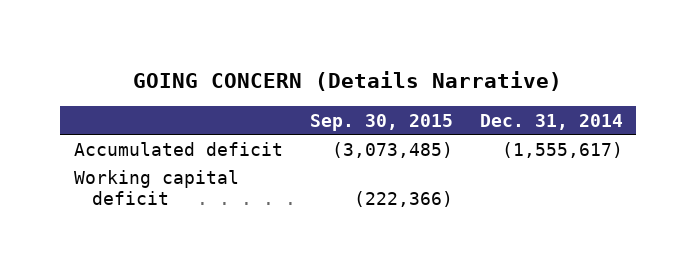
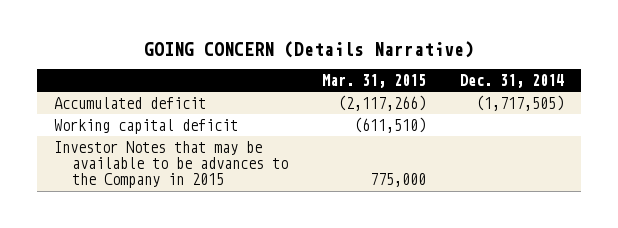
- | Sep. 30, 2015 | Dec. 31, 2014
+ | Mar. 31, 2015 | Dec. 31, 2014
- Accumulated deficit | (3,073,485) | (1,555,617)
+ Accumulated deficit | (2,117,266) | (1,717,505)
+ Investor Notes that may be available to be advances to the Company in 2015 | 775,000 |

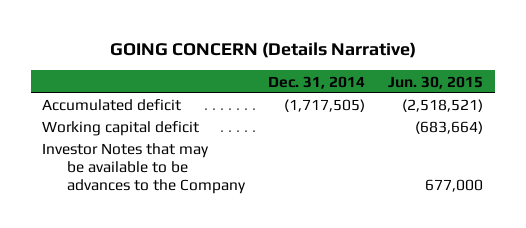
- | Mar. 31, 2015 | Dec. 31, 2014
+ | Dec. 31, 2014 | Jun. 30, 2015
- Investor Notes that may be available to be advances to the Company in 2015 | 775,000 |
+ Investor Notes that may be available to be advances to the Company | | 677,000

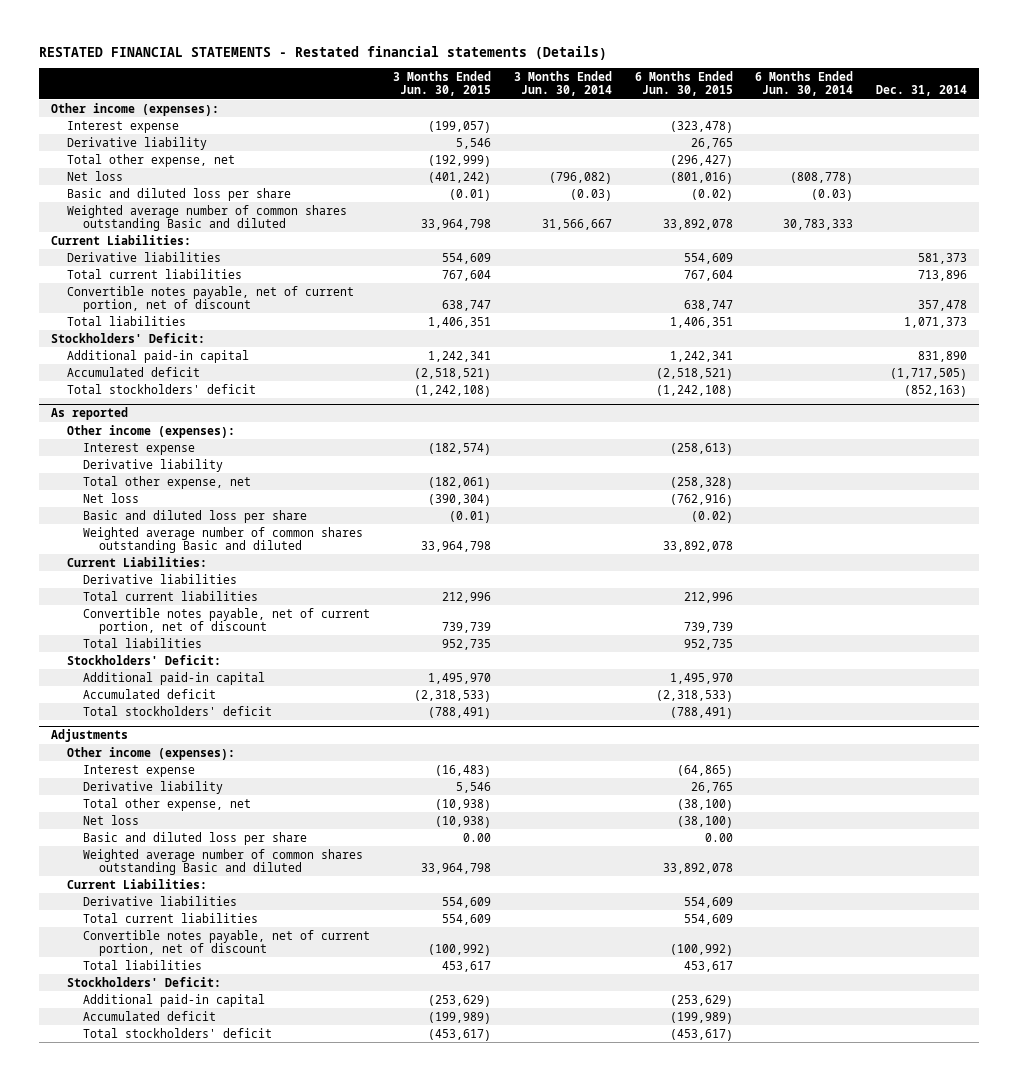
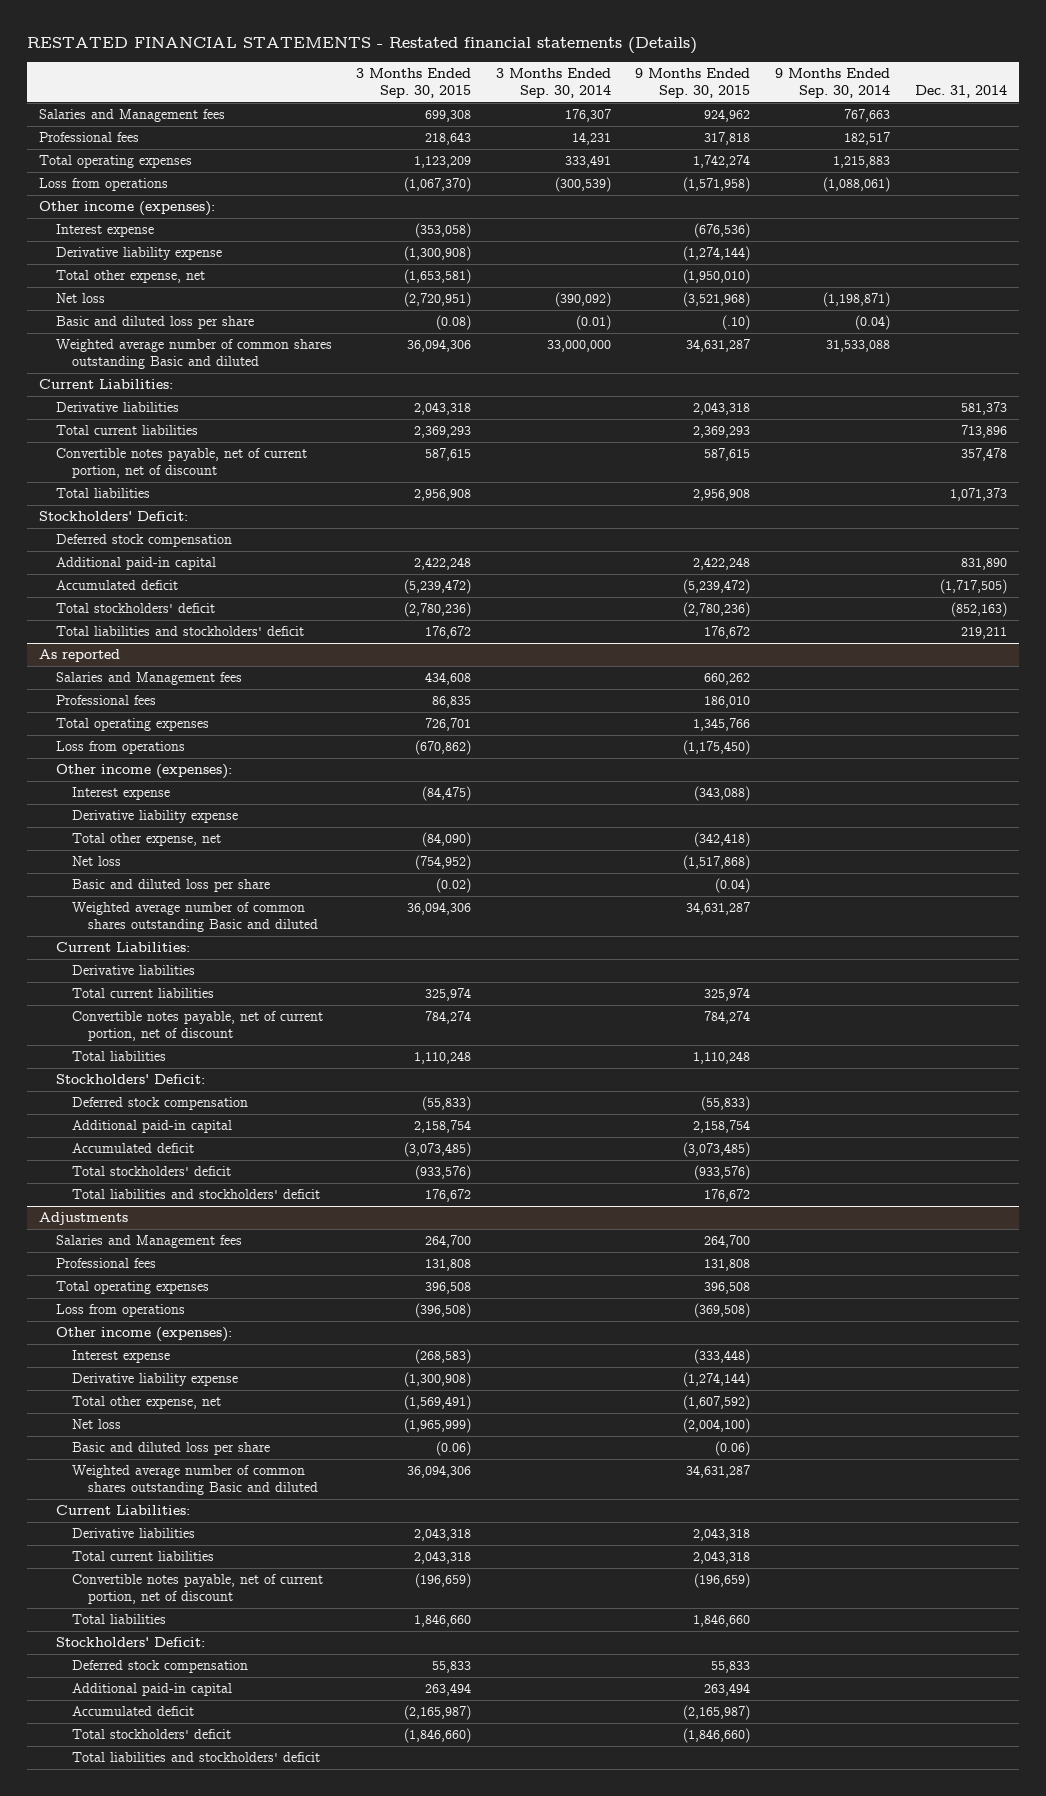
- | 3 Months Ended Jun. 30, 2015 | 3 Months Ended Jun. 30, 2014 | 6 Months Ended Jun. 30, 2015 | 6 Months Ended Jun. 30, 2014 | Dec. 31, 2014
+ | 3 Months Ended Sep. 30, 2015 | 3 Months Ended Sep. 30, 2014 | 9 Months Ended Sep. 30, 2015 | 9 Months Ended Sep. 30, 2014 | Dec. 31, 2014
+ Salaries and Management fees | 699,308 | 176,307 | 924,962 | 767,663 |
+ Professional fees | 218,643 | 14,231 | 317,818 | 182,517 |
+ Total operating expenses | 1,123,209 | 333,491 | 1,742,274 | 1,215,883 |
+ Loss from operations | (1,067,370) | (300,539) | (1,571,958) | (1,088,061) |
- Derivative liability | 5,546 | | 26,765 | |
+ Derivative liability expense | (1,300,908) | | (1,274,144) | |
+ Deferred stock compensation
+ Total liabilities and stockholders' deficit | 176,672 | | 176,672 | | 219,211
@ As reported
+ Salaries and Management fees | 434,608 | | 660,262 | |
+ Professional fees | 86,835 | | 186,010 | |
+ Total operating expenses | 726,701 | | 1,345,766 | |
+ Loss from operations | (670,862) | | (1,175,450) | |
- Derivative liability
+ Derivative liability expense
+ Deferred stock compensation | (55,833) | | (55,833) | |
+ Total liabilities and stockholders' deficit | 176,672 | | 176,672 | |
@ Adjustments
+ Salaries and Management fees | 264,700 | | 264,700 | |
+ Professional fees | 131,808 | | 131,808 | |
+ Total operating expenses | 396,508 | | 396,508 | |
+ Loss from operations | (396,508) | | (369,508) | |
- Derivative liability | 5,546 | | 26,765 | |
+ Derivative liability expense | (1,300,908) | | (1,274,144) | |
+ Deferred stock compensation | 55,833 | | 55,833 | |
+ Total liabilities and stockholders' deficit

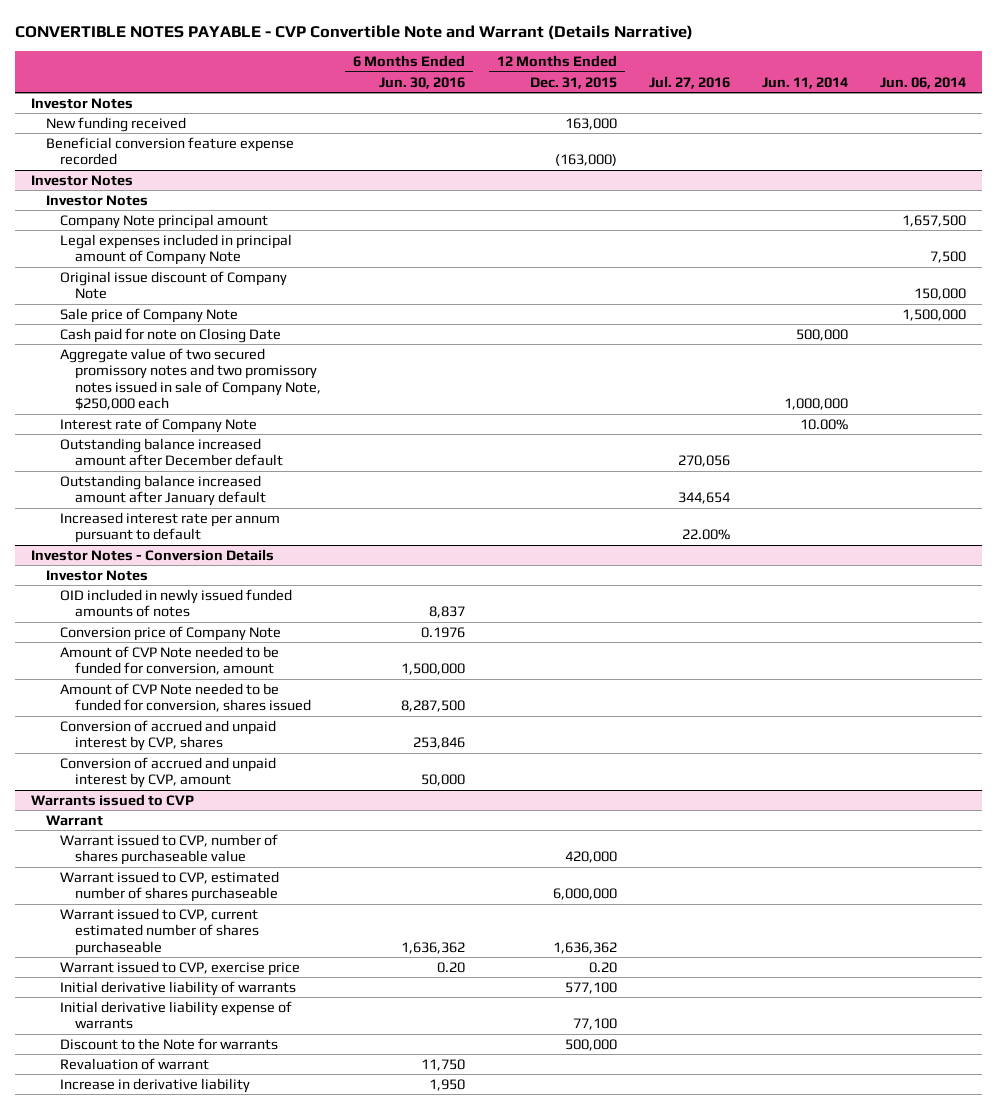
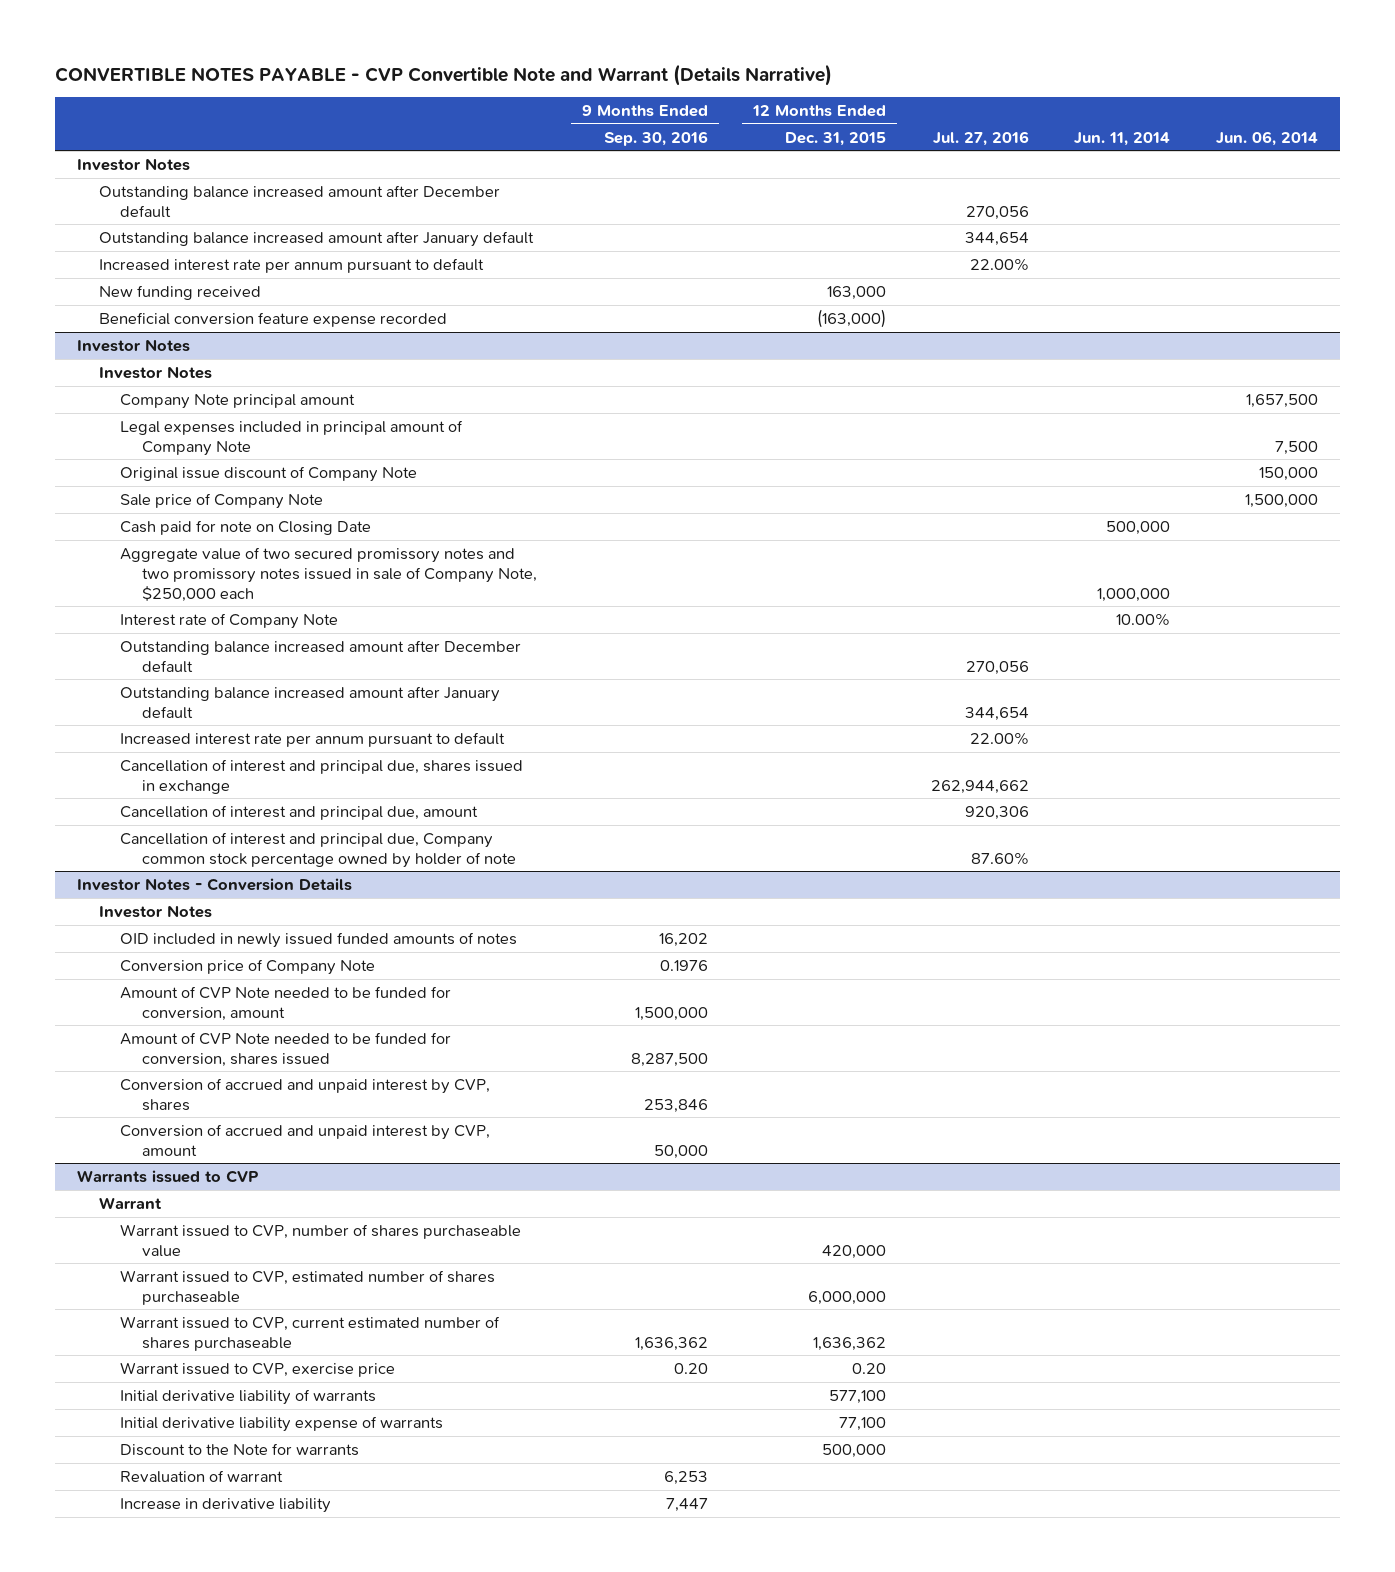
- | 6 Months Ended Jun. 30, 2016 | 12 Months Ended Dec. 31, 2015 | Jul. 27, 2016 | Jun. 11, 2014 | Jun. 06, 2014
+ | 9 Months Ended Sep. 30, 2016 | 12 Months Ended Dec. 31, 2015 | Jul. 27, 2016 | Jun. 11, 2014 | Jun. 06, 2014
+ Outstanding balance increased amount after December default | | | 270,056 | |
+ Outstanding balance increased amount after January default | | | 344,654 | |
+ Increased interest rate per annum pursuant to default | | | 22.00% | |
@ Investor Notes
+ Cancellation of interest and principal due, shares issued in exchange | | | 262,944,662 | |
+ Cancellation of interest and principal due, amount | | | 920,306 | |
+ Cancellation of interest and principal due, Company common stock percentage owned by holder of note | | | 87.60% | |

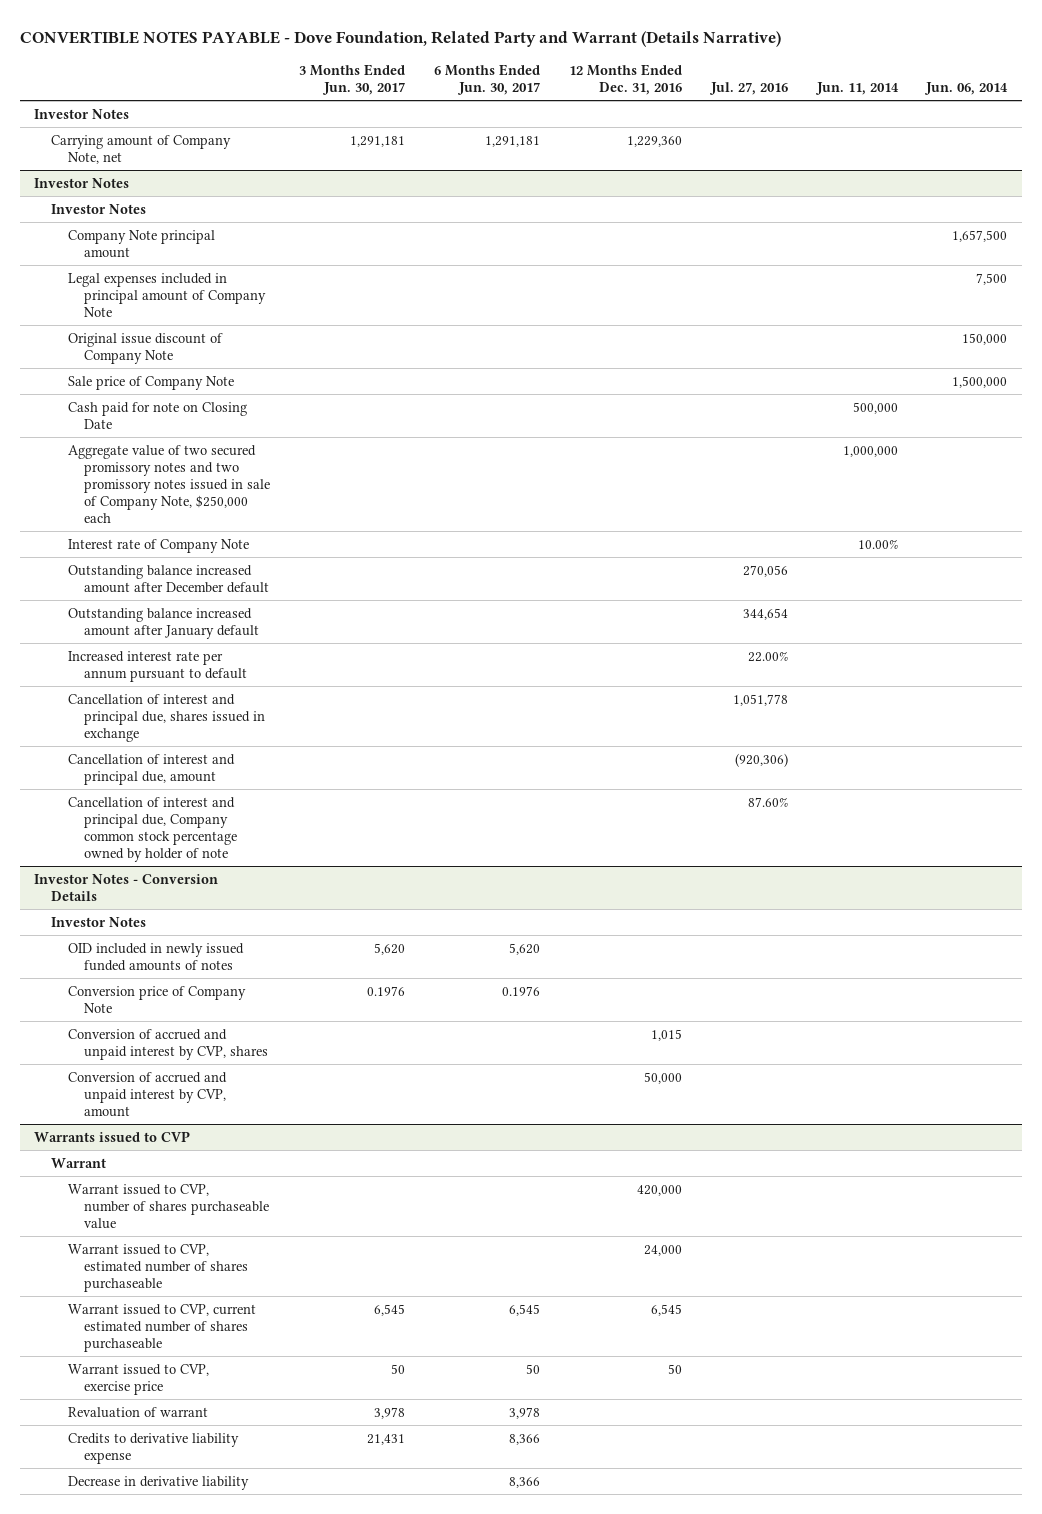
- CONVERTIBLE NOTES PAYABLE - CVP Convertible Note and Warrant (Details Narrative)
+ CONVERTIBLE NOTES PAYABLE - Dove Foundation, Related Party and Warrant (Details Narrative)
- | 9 Months Ended Sep. 30, 2016 | 12 Months Ended Dec. 31, 2015 | Jul. 27, 2016 | Jun. 11, 2014 | Jun. 06, 2014
+ | 3 Months Ended Jun. 30, 2017 | 6 Months Ended Jun. 30, 2017 | 12 Months Ended Dec. 31, 2016 | Jul. 27, 2016 | Jun. 11, 2014 | Jun. 06, 2014
- Outstanding balance increased amount after December default | | | 270,056 | |
- Outstanding balance increased amount after January default | | | 344,654 | |
- Increased interest rate per annum pursuant to default | | | 22.00% | |
- New funding received | | 163,000 | | |
- Beneficial conversion feature expense recorded | | (163,000) | | |
+ Carrying amount of Company Note, net | 1,291,181 | 1,291,181 | 1,229,360 | | |
@ Investor Notes
- Cancellation of interest and principal due, shares issued in exchange | | | 262,944,662 | |
- Cancellation of interest and principal due, amount | | | 920,306 | |
+ Cancellation of interest and principal due, shares issued in exchange | | | | 1,051,778 | |
+ Cancellation of interest and principal due, amount | | | | (920,306) | |
@ Investor Notes - Conversion Details
- Amount of CVP Note needed to be funded for conversion, amount | 1,500,000 | | | |
- Amount of CVP Note needed to be funded for conversion, shares issued | 8,287,500 | | | |
@ Warrants issued to CVP
- Initial derivative liability of warrants | | 577,100 | | |
- Initial derivative liability expense of warrants | | 77,100 | | |
- Discount to the Note for warrants | | 500,000 | | |
- Increase in derivative liability | 7,447 | | | |
+ Credits to derivative liability expense | 21,431 | 8,366 | | | |
+ Decrease in derivative liability | | 8,366 | | | |

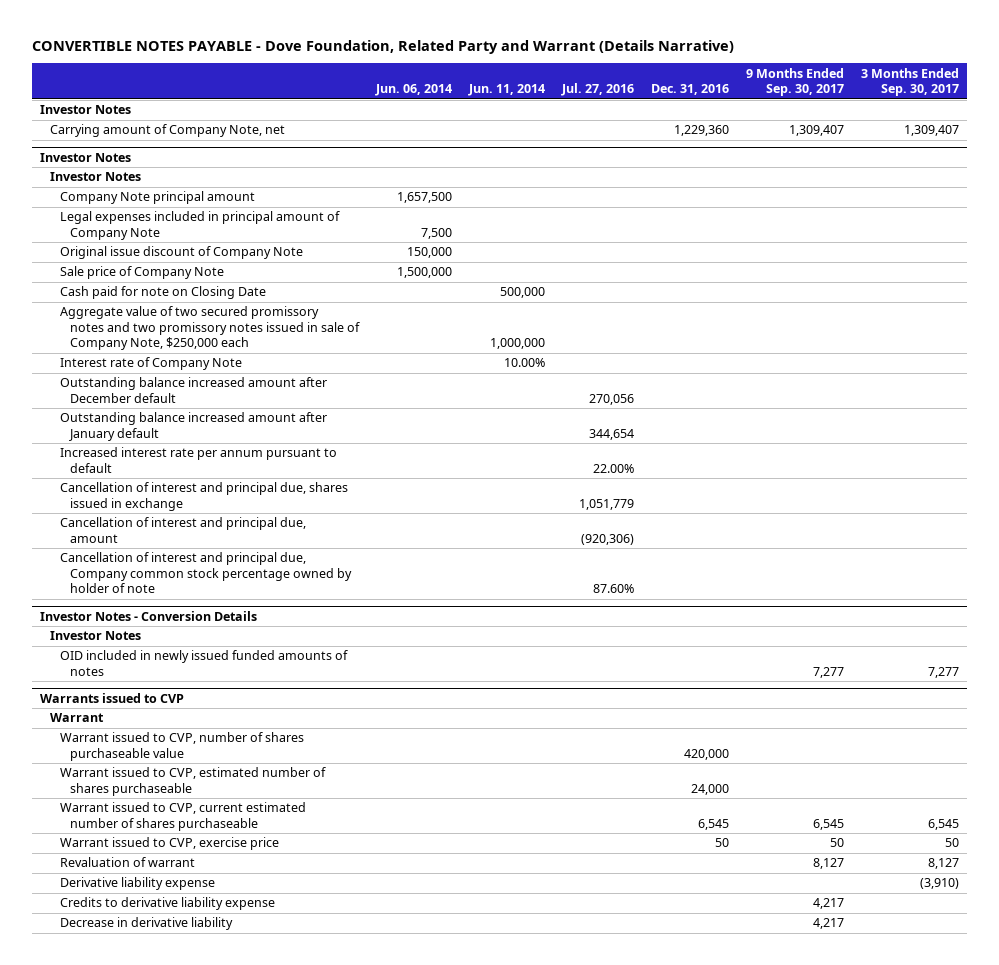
- | 3 Months Ended Jun. 30, 2017 | 6 Months Ended Jun. 30, 2017 | 12 Months Ended Dec. 31, 2016 | Jul. 27, 2016 | Jun. 11, 2014 | Jun. 06, 2014
+ | Jun. 06, 2014 | Jun. 11, 2014 | Jul. 27, 2016 | Dec. 31, 2016 | 9 Months Ended Sep. 30, 2017 | 3 Months Ended Sep. 30, 2017
@ Investor Notes
- Cancellation of interest and principal due, shares issued in exchange | | | | 1,051,778 | |
+ Cancellation of interest and principal due, shares issued in exchange | | | 1,051,779 | | |
@ Investor Notes - Conversion Details
- Conversion price of Company Note | 0.1976 | 0.1976 | | | |
- Conversion of accrued and unpaid interest by CVP, shares | | | 1,015 | | |
- Conversion of accrued and unpaid interest by CVP, amount | | | 50,000 | | |
@ Warrants issued to CVP
+ Derivative liability expense | | | | | | (3,910)

